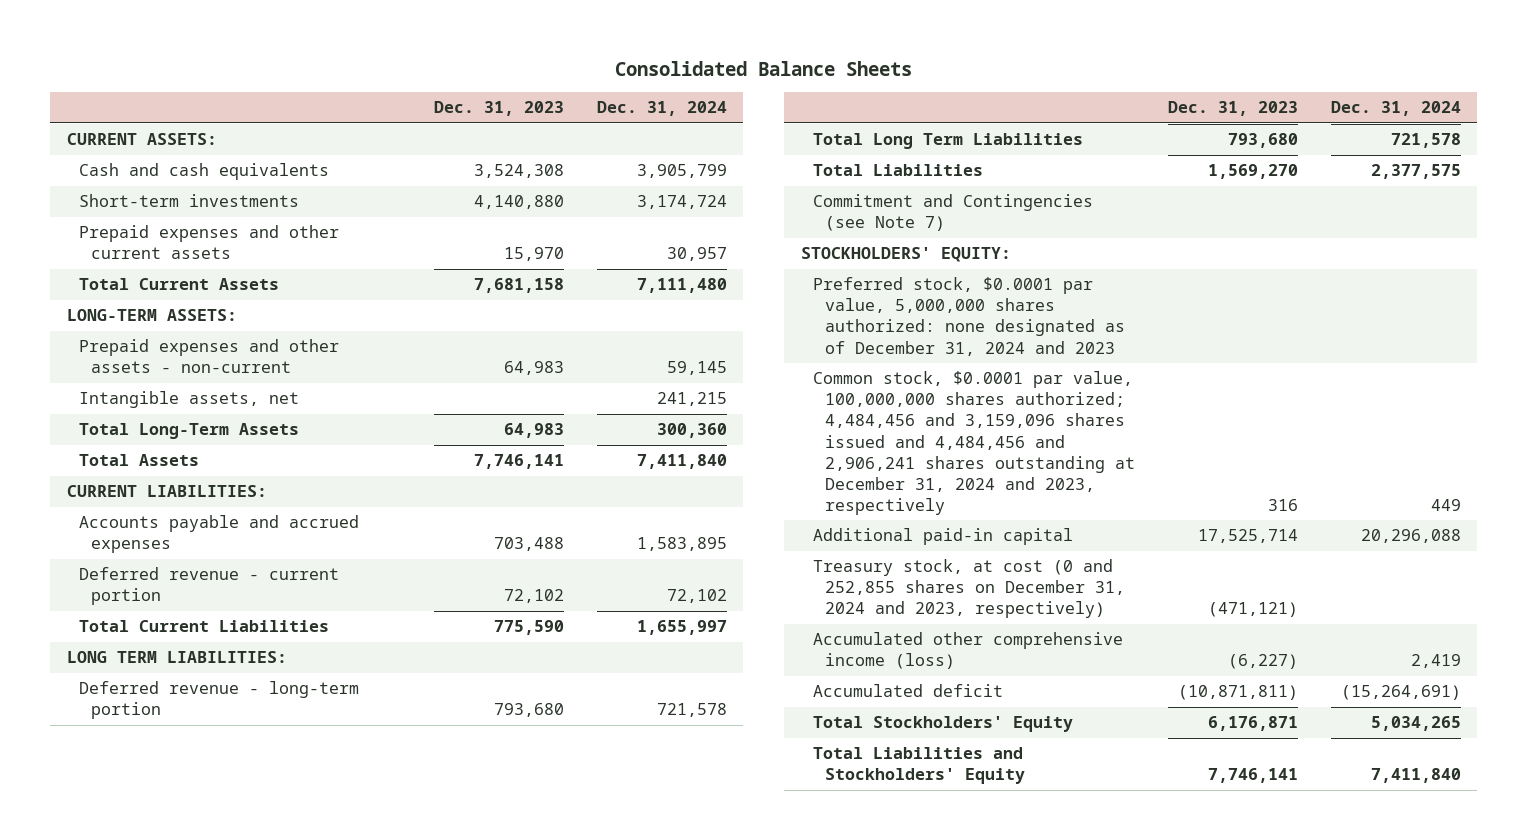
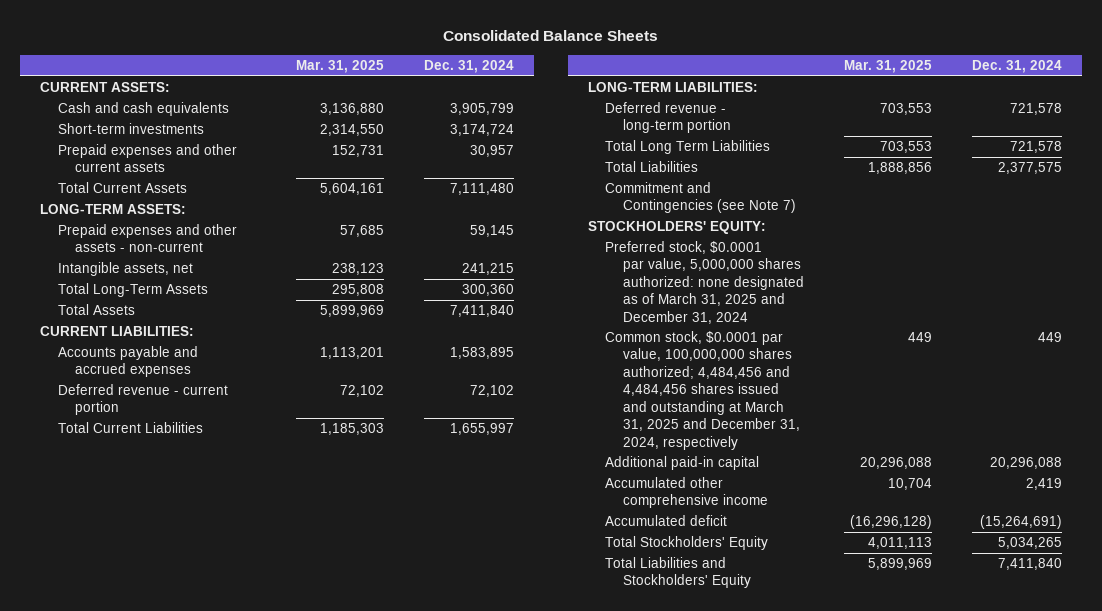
- | Dec. 31, 2023 | Dec. 31, 2024
+ | Mar. 31, 2025 | Dec. 31, 2024
- LONG TERM LIABILITIES:
+ LONG-TERM LIABILITIES:
- Preferred stock, $0.0001 par value, 5,000,000 shares authorized: none designated as of December 31, 2024 and 2023
- Common stock, $0.0001 par value, 100,000,000 shares authorized; 4,484,456 and 3,159,096 shares issued and 4,484,456 and 2,906,241 shares outstanding at December 31, 2024 and 2023, respectively | 316 | 449
+ Preferred stock, $0.0001 par value, 5,000,000 shares authorized: none designated as of March 31, 2025 and December 31, 2024
+ Common stock, $0.0001 par value, 100,000,000 shares authorized; 4,484,456 and 4,484,456 shares issued and outstanding at March 31, 2025 and December 31, 2024, respectively | 449 | 449
- Treasury stock, at cost (0 and 252,855 shares on December 31, 2024 and 2023, respectively) | (471,121) |
- Accumulated other comprehensive income (loss) | (6,227) | 2,419
+ Accumulated other comprehensive income | 10,704 | 2,419

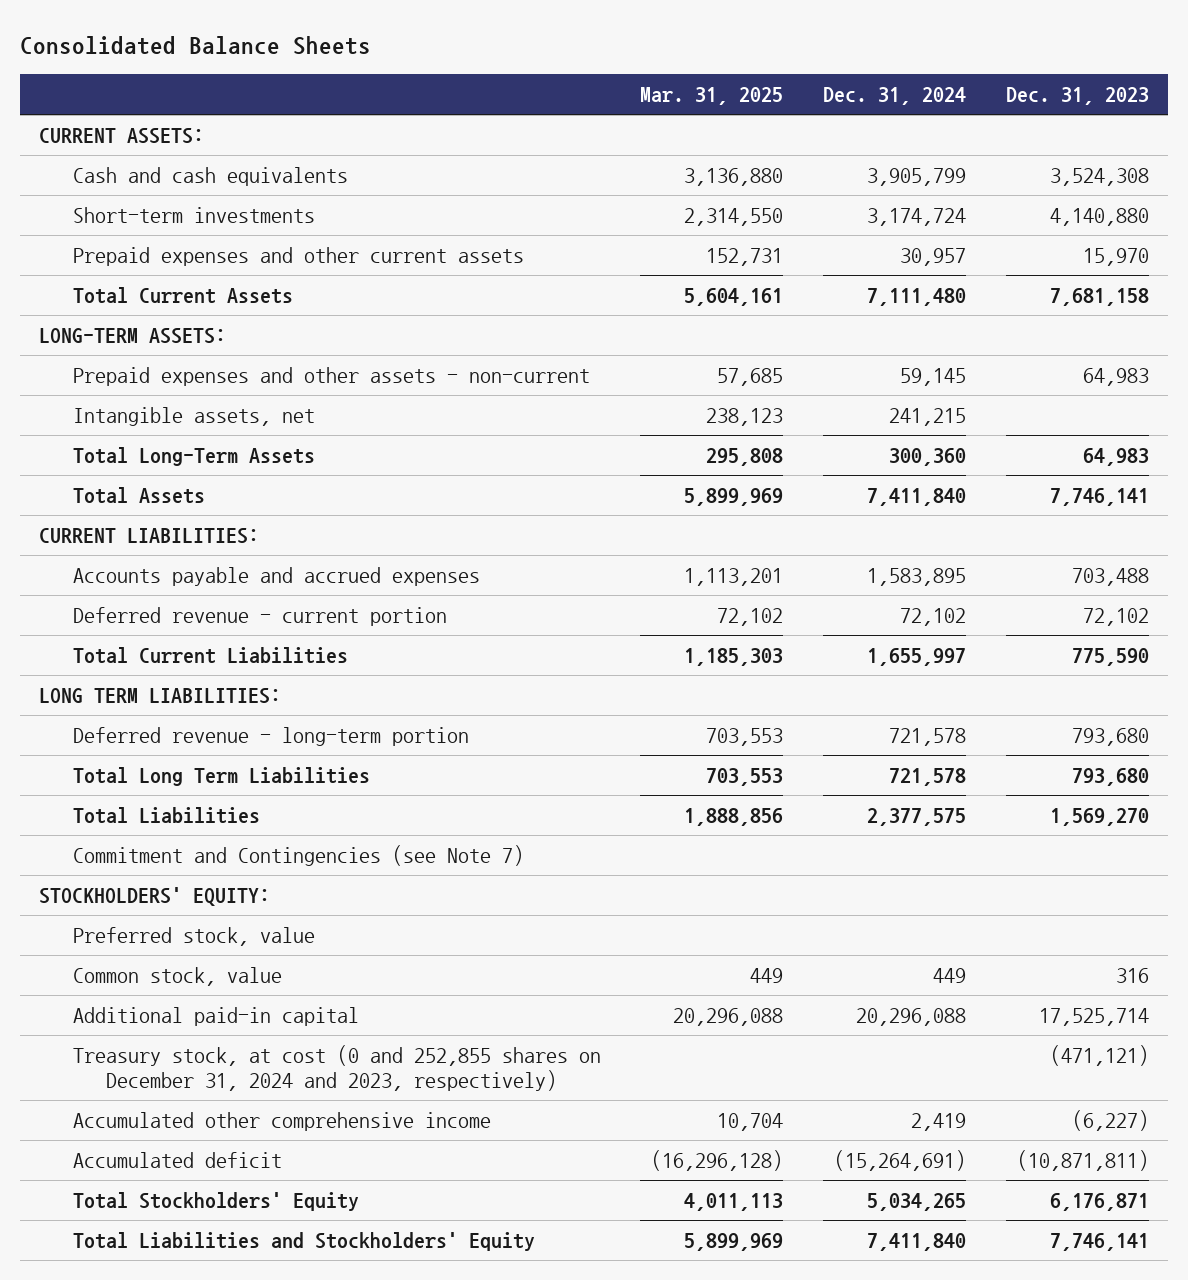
- | Mar. 31, 2025 | Dec. 31, 2024
+ | Mar. 31, 2025 | Dec. 31, 2024 | Dec. 31, 2023
- LONG-TERM LIABILITIES:
+ LONG TERM LIABILITIES:
- Preferred stock, $0.0001 par value, 5,000,000 shares authorized: none designated as of March 31, 2025 and December 31, 2024
- Common stock, $0.0001 par value, 100,000,000 shares authorized; 4,484,456 and 4,484,456 shares issued and outstanding at March 31, 2025 and December 31, 2024, respectively | 449 | 449
+ Preferred stock, value
+ Common stock, value | 449 | 449 | 316
+ Treasury stock, at cost (0 and 252,855 shares on December 31, 2024 and 2023, respectively) | | | (471,121)

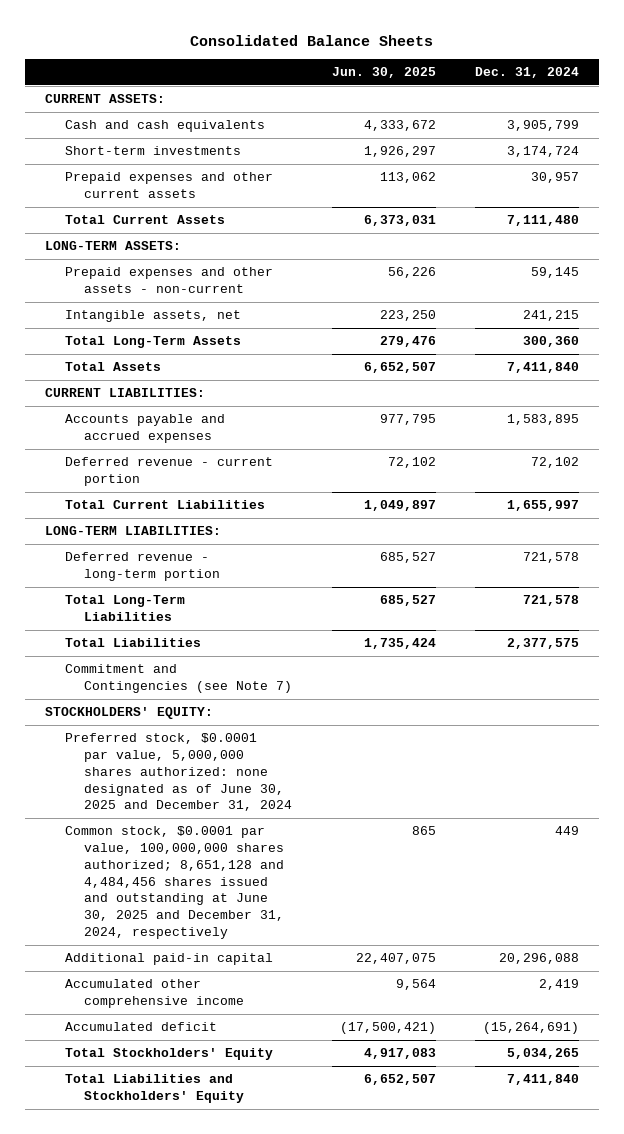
- | Mar. 31, 2025 | Dec. 31, 2024 | Dec. 31, 2023
+ | Jun. 30, 2025 | Dec. 31, 2024
- LONG TERM LIABILITIES:
+ LONG-TERM LIABILITIES:
- Total Long Term Liabilities | 703,553 | 721,578 | 793,680
+ Total Long-Term Liabilities | 685,527 | 721,578
- Preferred stock, value
- Common stock, value | 449 | 449 | 316
+ Preferred stock, $0.0001 par value, 5,000,000 shares authorized: none designated as of June 30, 2025 and December 31, 2024
+ Common stock, $0.0001 par value, 100,000,000 shares authorized; 8,651,128 and 4,484,456 shares issued and outstanding at June 30, 2025 and December 31, 2024, respectively | 865 | 449
- Treasury stock, at cost (0 and 252,855 shares on December 31, 2024 and 2023, respectively) | | | (471,121)

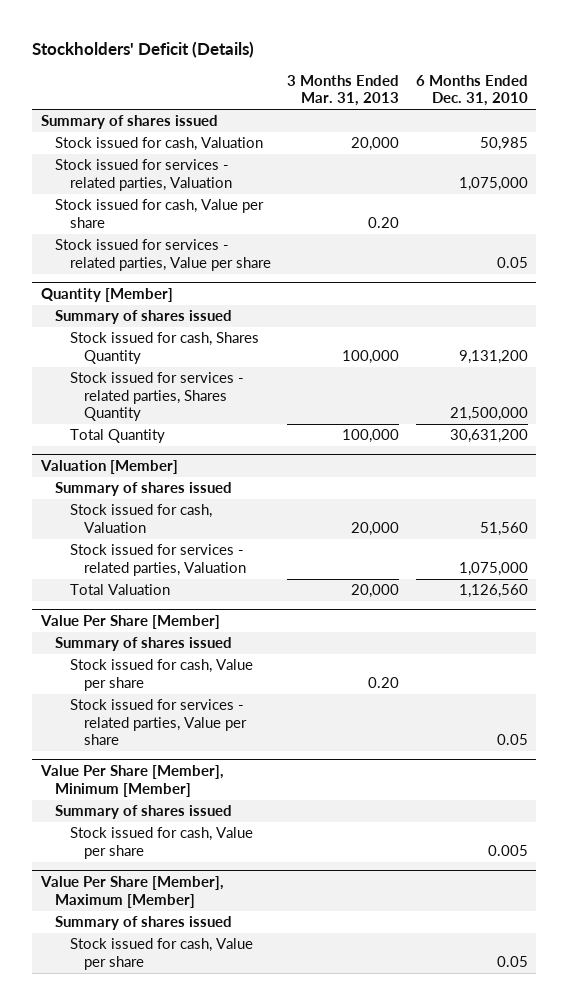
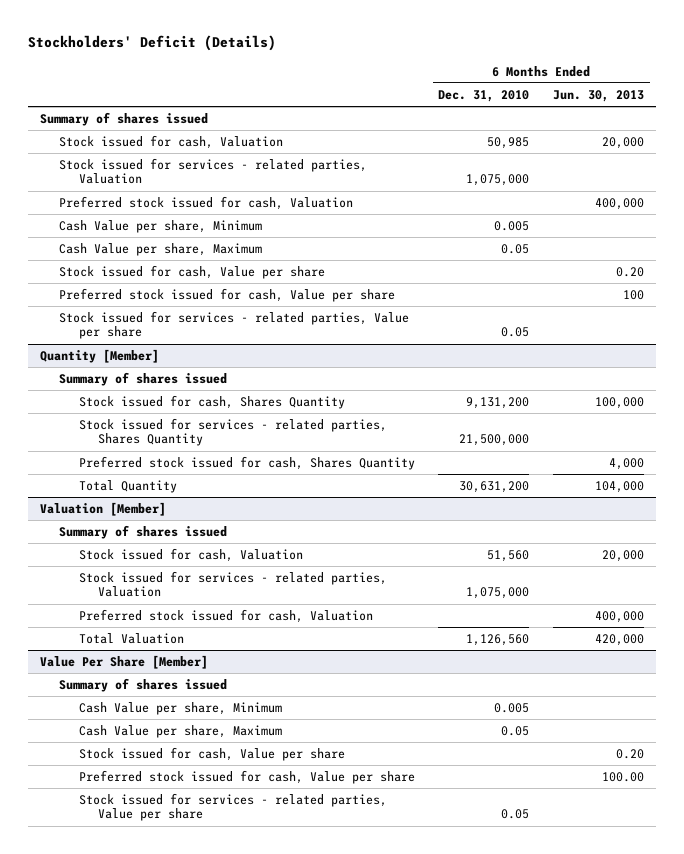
- | 3 Months Ended Mar. 31, 2013 | 6 Months Ended Dec. 31, 2010
+ | 6 Months Ended Dec. 31, 2010 | 6 Months Ended Jun. 30, 2013
+ Preferred stock issued for cash, Valuation | | 400,000
+ Cash Value per share, Minimum | 0.005 |
+ Cash Value per share, Maximum | 0.05 |
+ Preferred stock issued for cash, Value per share | | 100
@ Quantity [Member]
+ Preferred stock issued for cash, Shares Quantity | | 4,000
@ Valuation [Member]
+ Preferred stock issued for cash, Valuation | | 400,000
@ Value Per Share [Member]
+ Cash Value per share, Minimum | 0.005 |
+ Cash Value per share, Maximum | 0.05 |
+ Preferred stock issued for cash, Value per share | | 100.00
- Value Per Share [Member], Minimum [Member]
- Summary of shares issued
- Stock issued for cash, Value per share | | 0.005
- Value Per Share [Member], Maximum [Member]
- Summary of shares issued
- Stock issued for cash, Value per share | | 0.05

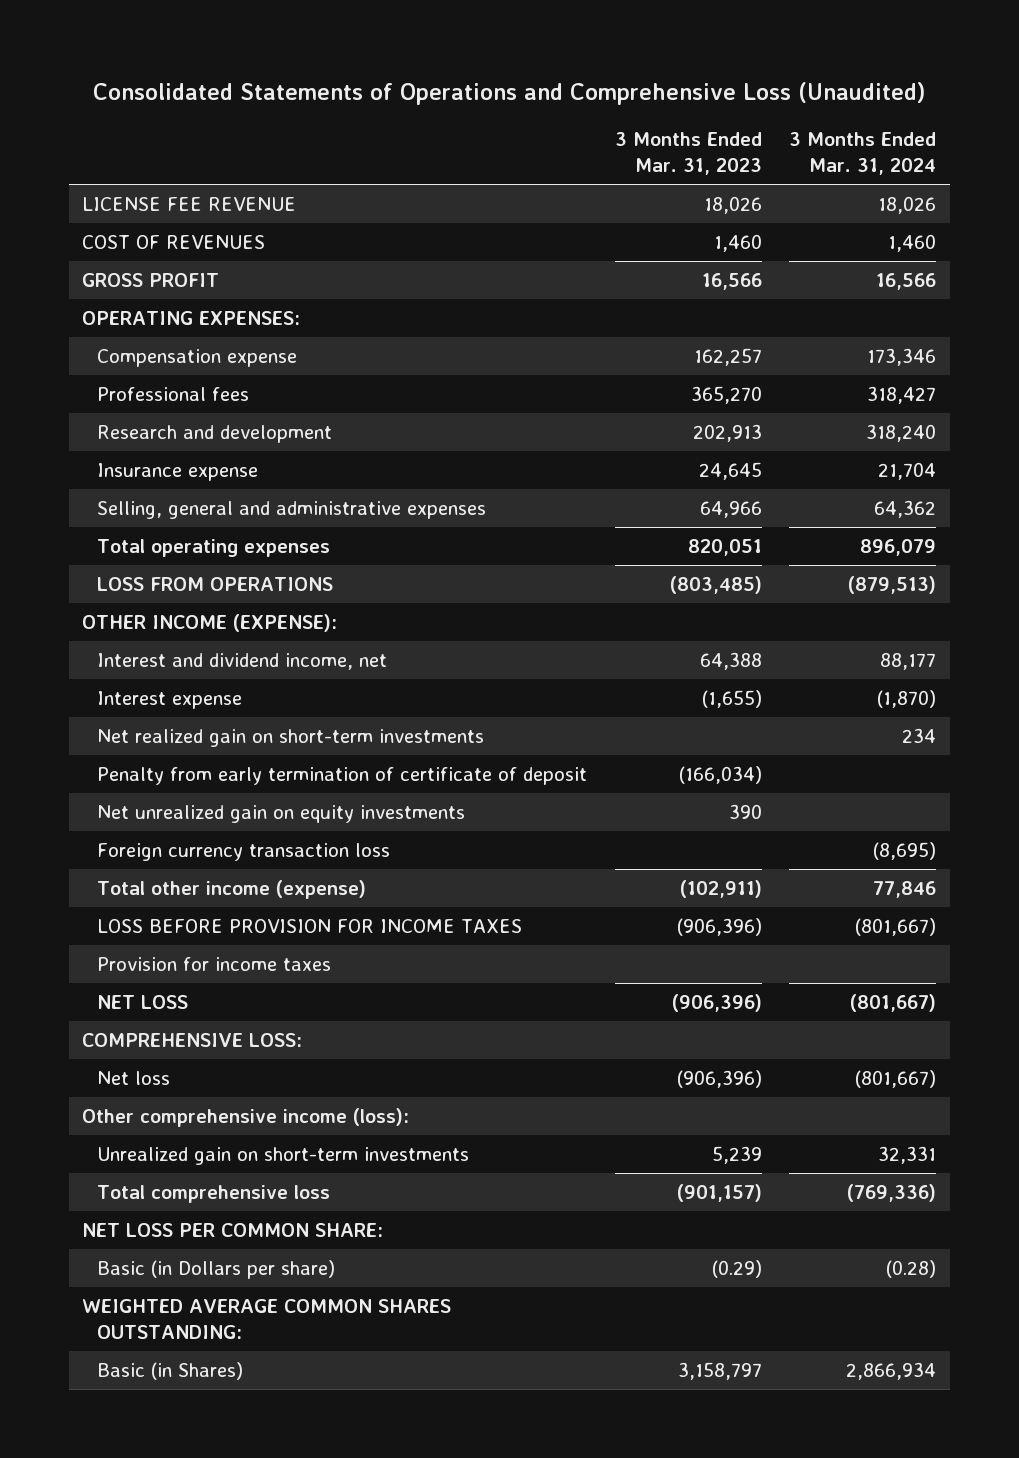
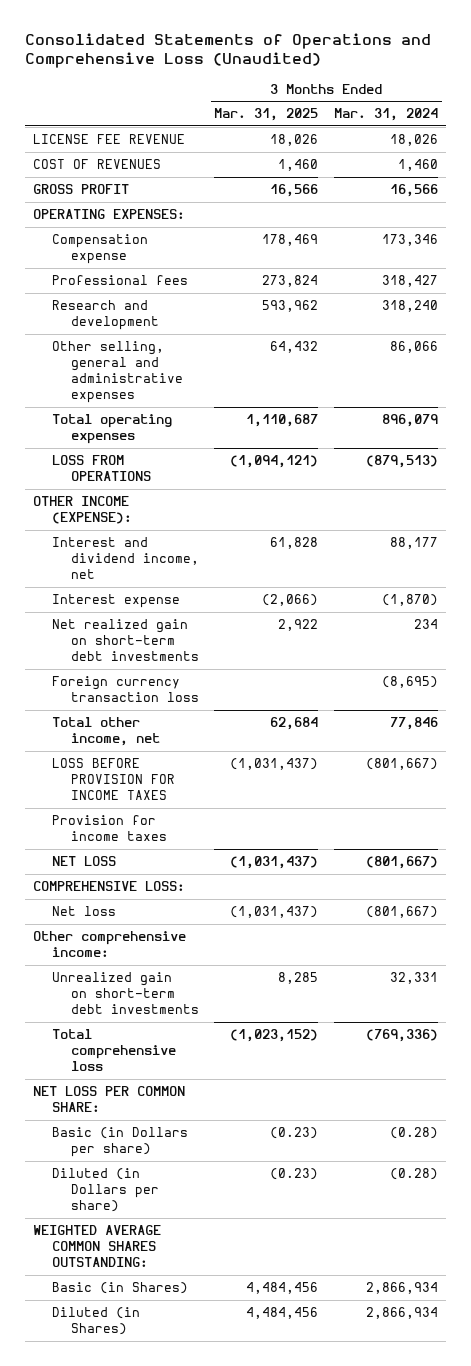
- | 3 Months Ended Mar. 31, 2023 | 3 Months Ended Mar. 31, 2024
+ | 3 Months Ended Mar. 31, 2025 | 3 Months Ended Mar. 31, 2024
- Insurance expense | 24,645 | 21,704
- Selling, general and administrative expenses | 64,966 | 64,362
+ Other selling, general and administrative expenses | 64,432 | 86,066
- Net realized gain on short-term investments | | 234
- Penalty from early termination of certificate of deposit | (166,034) |
- Net unrealized gain on equity investments | 390 |
+ Net realized gain on short-term debt investments | 2,922 | 234
- Total other income (expense) | (102,911) | 77,846
+ Total other income, net | 62,684 | 77,846
- Other comprehensive income (loss):
- Unrealized gain on short-term investments | 5,239 | 32,331
+ Other comprehensive income:
+ Unrealized gain on short-term debt investments | 8,285 | 32,331
+ Diluted (in Dollars per share) | (0.23) | (0.28)
+ Diluted (in Shares) | 4,484,456 | 2,866,934

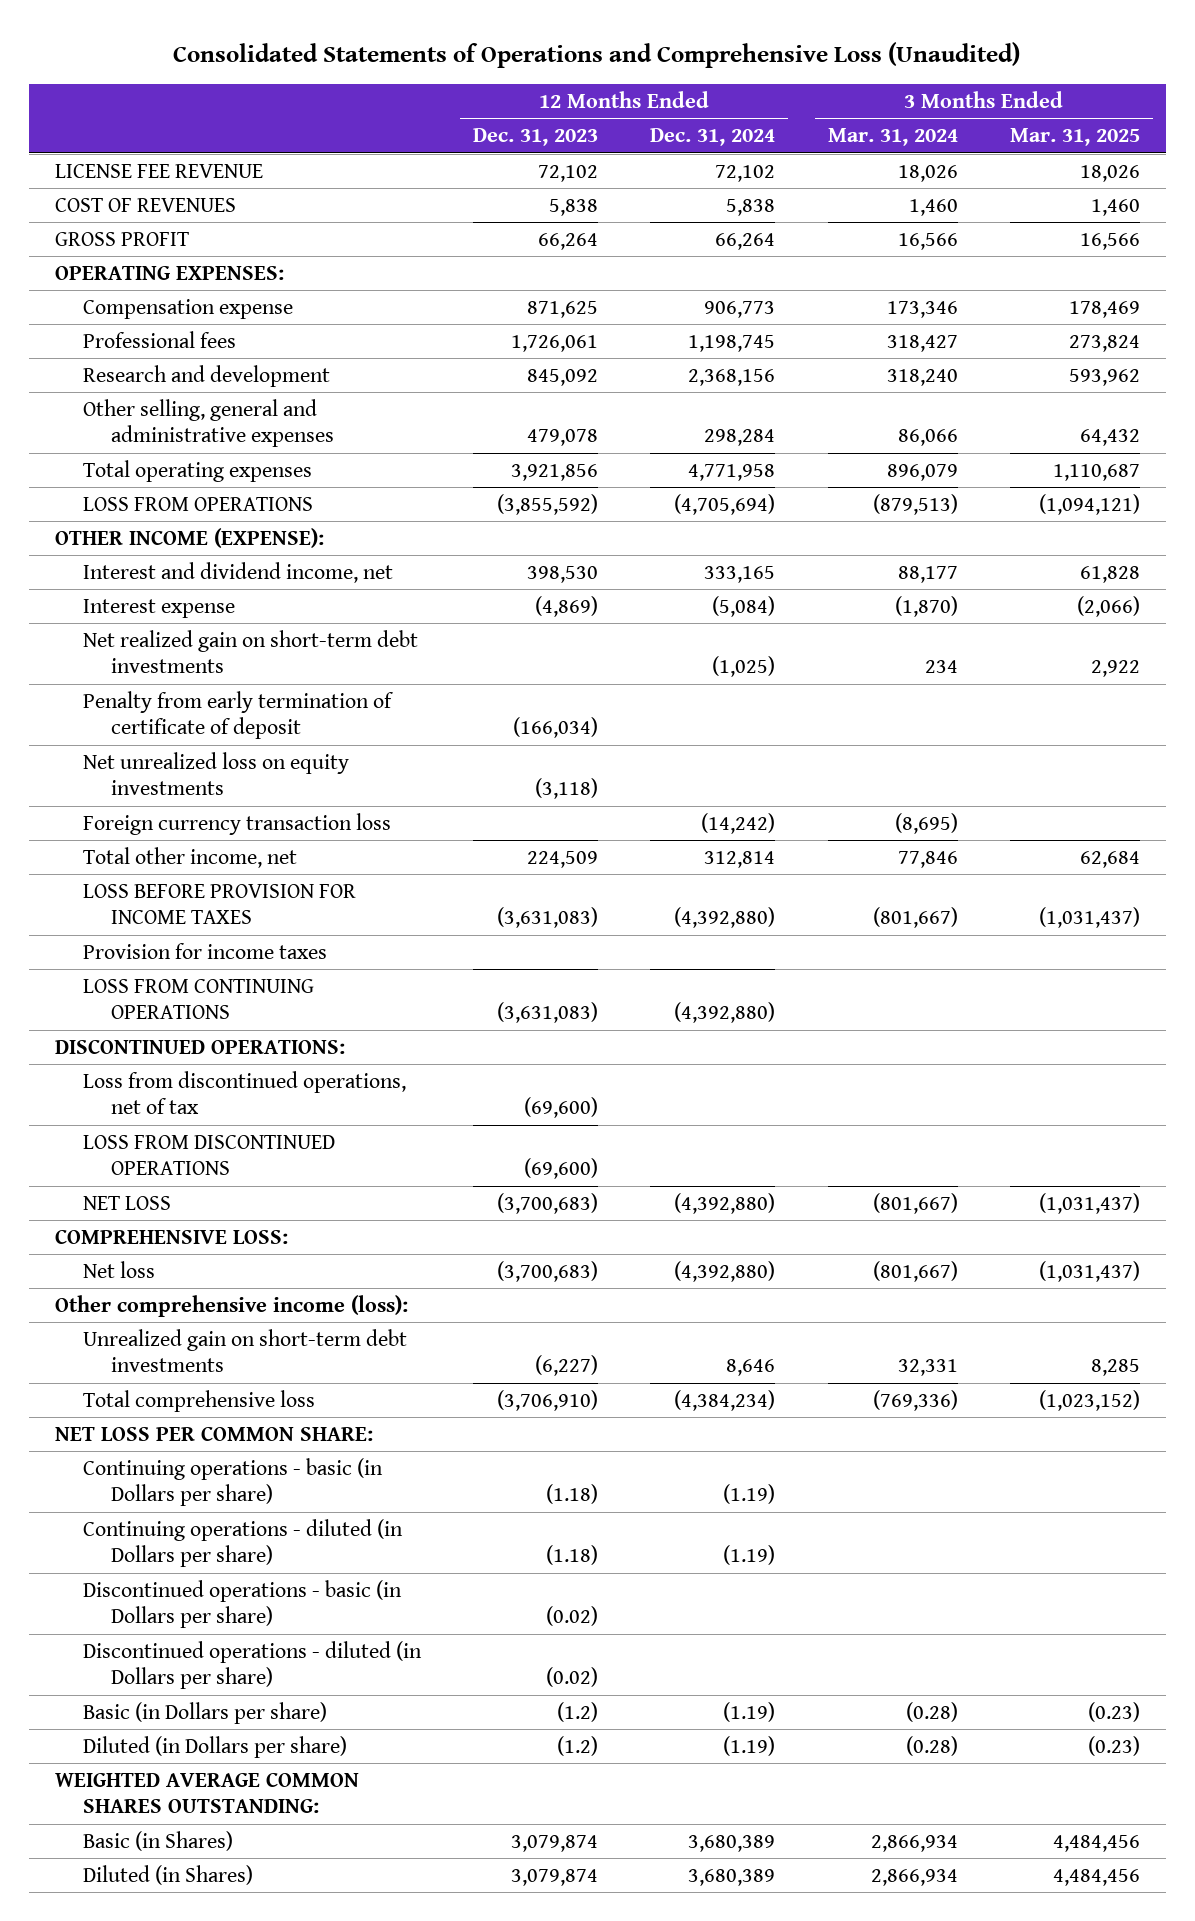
- | 3 Months Ended Mar. 31, 2025 | 3 Months Ended Mar. 31, 2024
+ | 12 Months Ended Dec. 31, 2023 | 12 Months Ended Dec. 31, 2024 | 3 Months Ended Mar. 31, 2024 | 3 Months Ended Mar. 31, 2025
+ Penalty from early termination of certificate of deposit | (166,034) | | |
+ Net unrealized loss on equity investments | (3,118) | | |
+ LOSS FROM CONTINUING OPERATIONS | (3,631,083) | (4,392,880) | |
+ DISCONTINUED OPERATIONS:
+ Loss from discontinued operations, net of tax | (69,600) | | |
+ LOSS FROM DISCONTINUED OPERATIONS | (69,600) | | |
- Other comprehensive income:
+ Other comprehensive income (loss):
+ Continuing operations - basic (in Dollars per share) | (1.18) | (1.19) | |
+ Continuing operations - diluted (in Dollars per share) | (1.18) | (1.19) | |
+ Discontinued operations - basic (in Dollars per share) | (0.02) | | |
+ Discontinued operations - diluted (in Dollars per share) | (0.02) | | |

